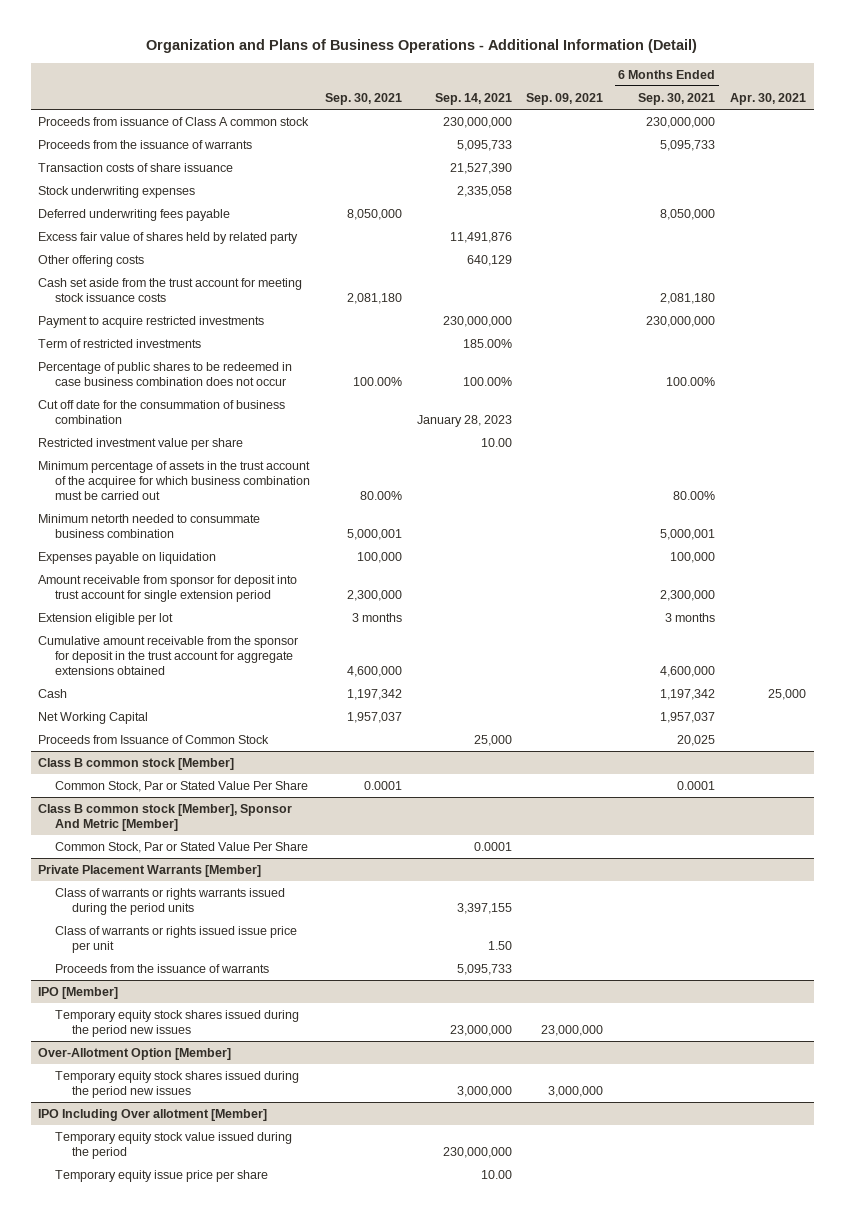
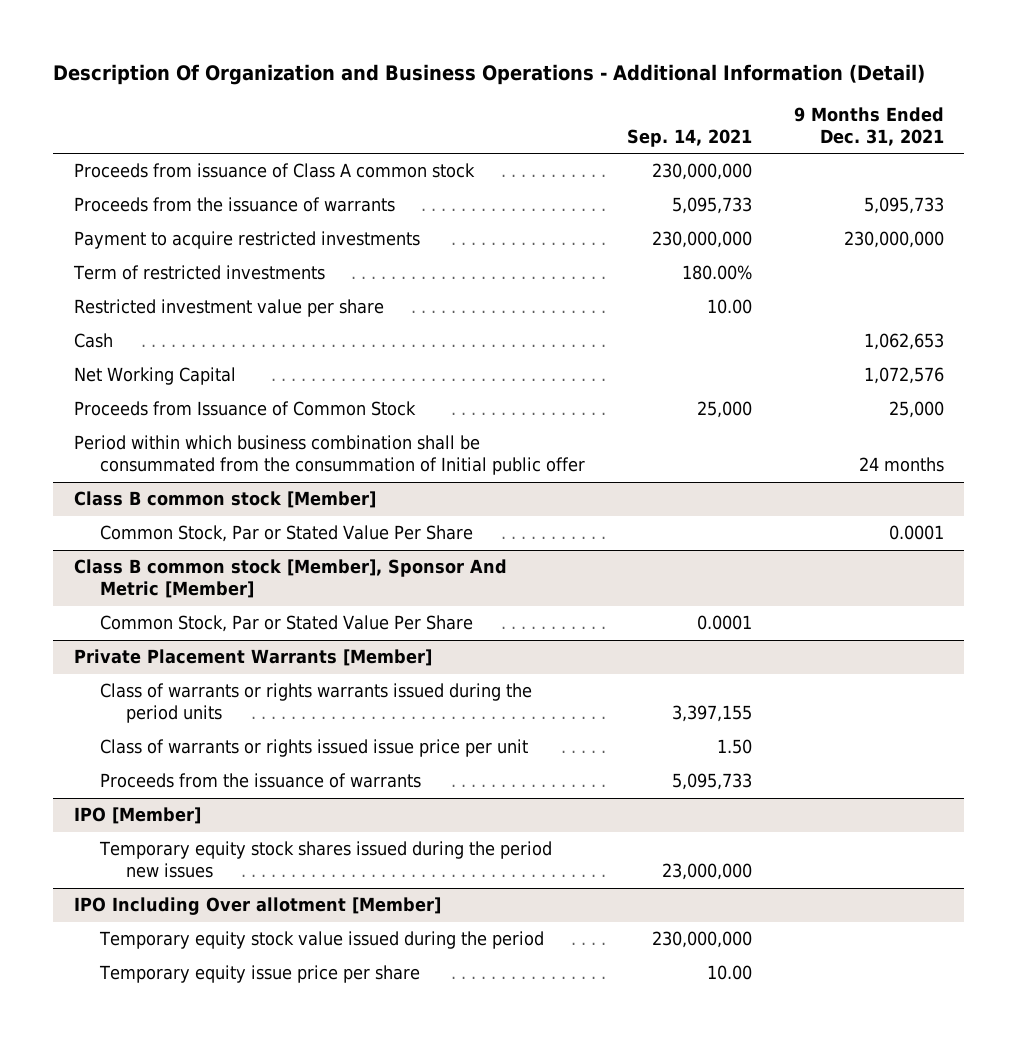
- Organization and Plans of Business Operations - Additional Information (Detail)
+ Description Of Organization and Business Operations - Additional Information (Detail)
- | Sep. 30, 2021 | Sep. 14, 2021 | Sep. 09, 2021 | 6 Months Ended Sep. 30, 2021 | Apr. 30, 2021
+ | Sep. 14, 2021 | 9 Months Ended Dec. 31, 2021
- Transaction costs of share issuance | | 21,527,390 | | |
- Stock underwriting expenses | | 2,335,058 | | |
- Deferred underwriting fees payable | 8,050,000 | | | 8,050,000 |
- Excess fair value of shares held by related party | | 11,491,876 | | |
- Other offering costs | | 640,129 | | |
- Cash set aside from the trust account for meeting stock issuance costs | 2,081,180 | | | 2,081,180 |
- Term of restricted investments | | 185.00% | | |
- Percentage of public shares to be redeemed in case business combination does not occur | 100.00% | 100.00% | | 100.00% |
- Cut off date for the consummation of business combination | | January 28, 2023 | | |
+ Term of restricted investments | 180.00% |
- Minimum percentage of assets in the trust account of the acquiree for which business combination must be carried out | 80.00% | | | 80.00% |
- Minimum netorth needed to consummate business combination | 5,000,001 | | | 5,000,001 |
- Expenses payable on liquidation | 100,000 | | | 100,000 |
- Amount receivable from sponsor for deposit into trust account for single extension period | 2,300,000 | | | 2,300,000 |
- Extension eligible per lot | 3 months | | | 3 months |
- Cumulative amount receivable from the sponsor for deposit in the trust account for aggregate extensions obtained | 4,600,000 | | | 4,600,000 |
+ Period within which business combination shall be consummated from the consummation of Initial public offer | | 24 months
- Over-Allotment Option [Member]
- Temporary equity stock shares issued during the period new issues | | 3,000,000 | 3,000,000 | |

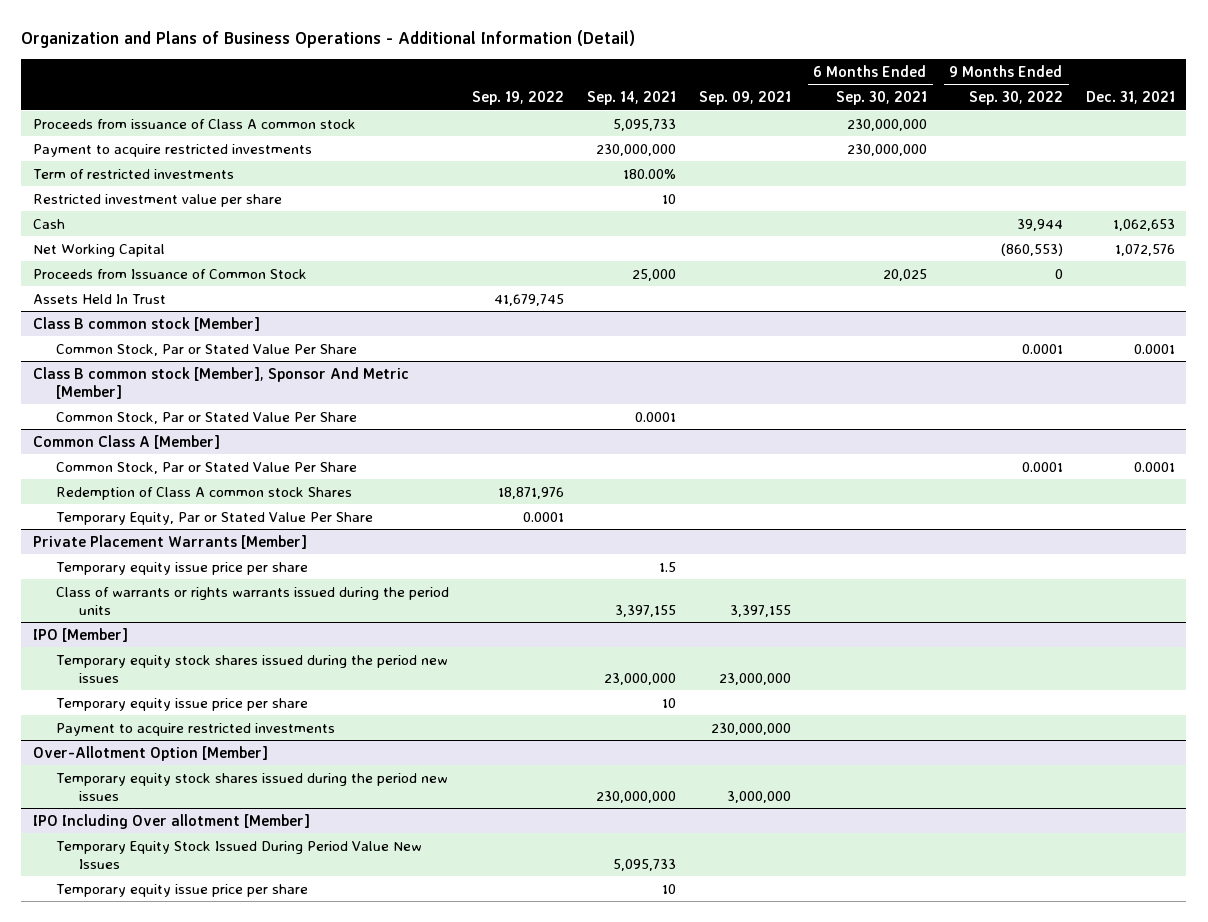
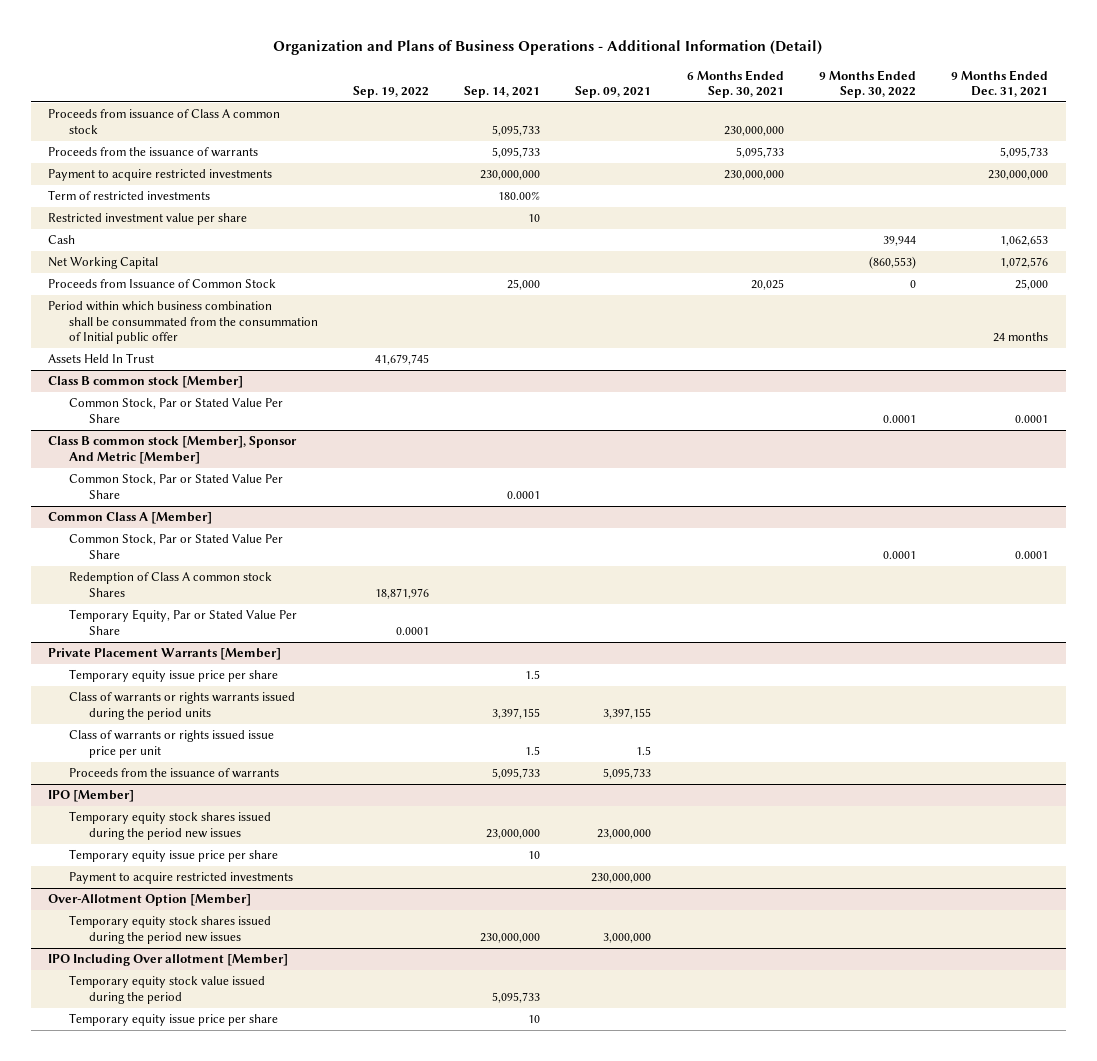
- | Sep. 19, 2022 | Sep. 14, 2021 | Sep. 09, 2021 | 6 Months Ended Sep. 30, 2021 | 9 Months Ended Sep. 30, 2022 | Dec. 31, 2021
+ | Sep. 19, 2022 | Sep. 14, 2021 | Sep. 09, 2021 | 6 Months Ended Sep. 30, 2021 | 9 Months Ended Sep. 30, 2022 | 9 Months Ended Dec. 31, 2021
+ Proceeds from the issuance of warrants | | 5,095,733 | | 5,095,733 | | 5,095,733
+ Period within which business combination shall be consummated from the consummation of Initial public offer | | | | | | 24 months
@ Private Placement Warrants [Member]
+ Class of warrants or rights issued issue price per unit | | 1.5 | 1.5 | | |
+ Proceeds from the issuance of warrants | | 5,095,733 | 5,095,733 | | |
@ IPO Including Over allotment [Member]
- Temporary Equity Stock Issued During Period Value New Issues | | 5,095,733 | | | |
+ Temporary equity stock value issued during the period | | 5,095,733 | | | |

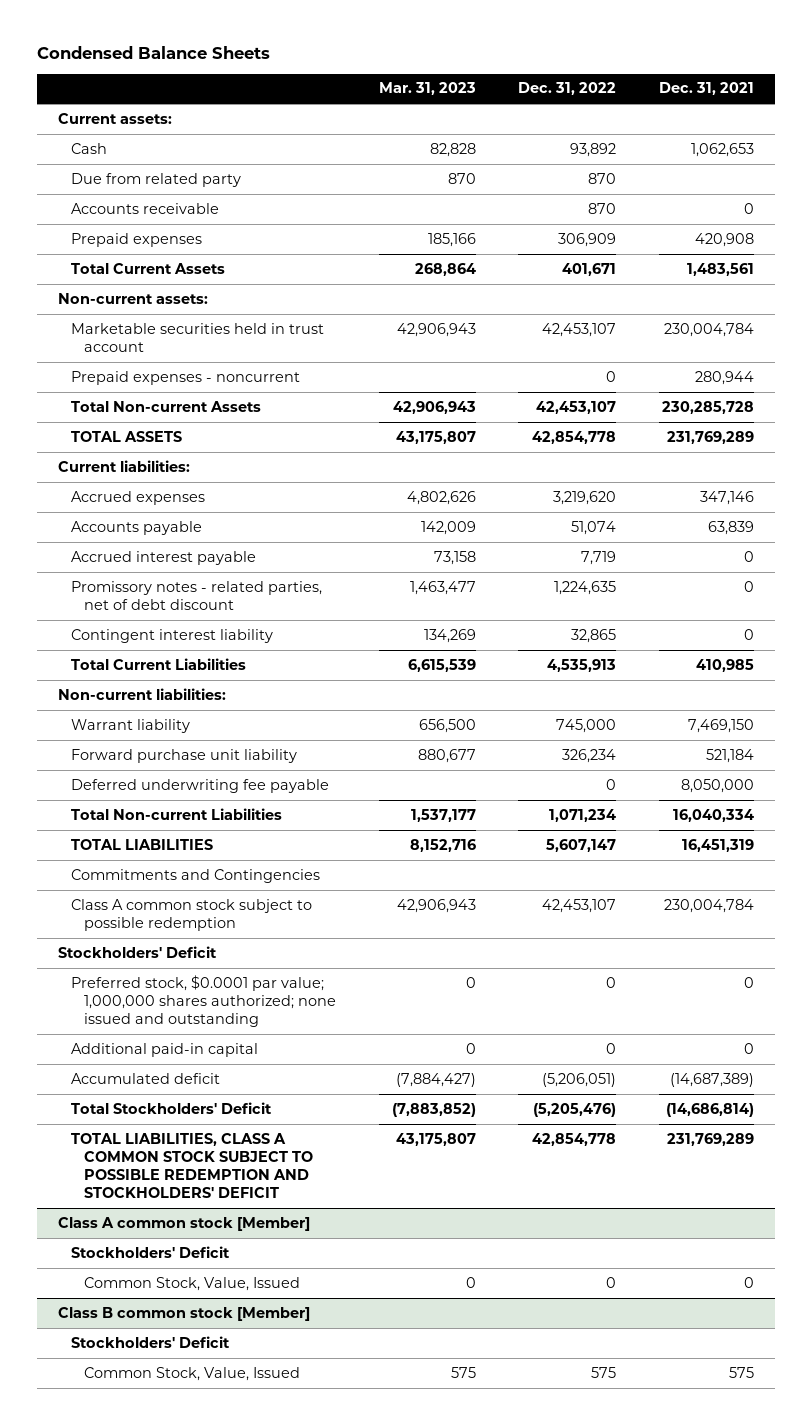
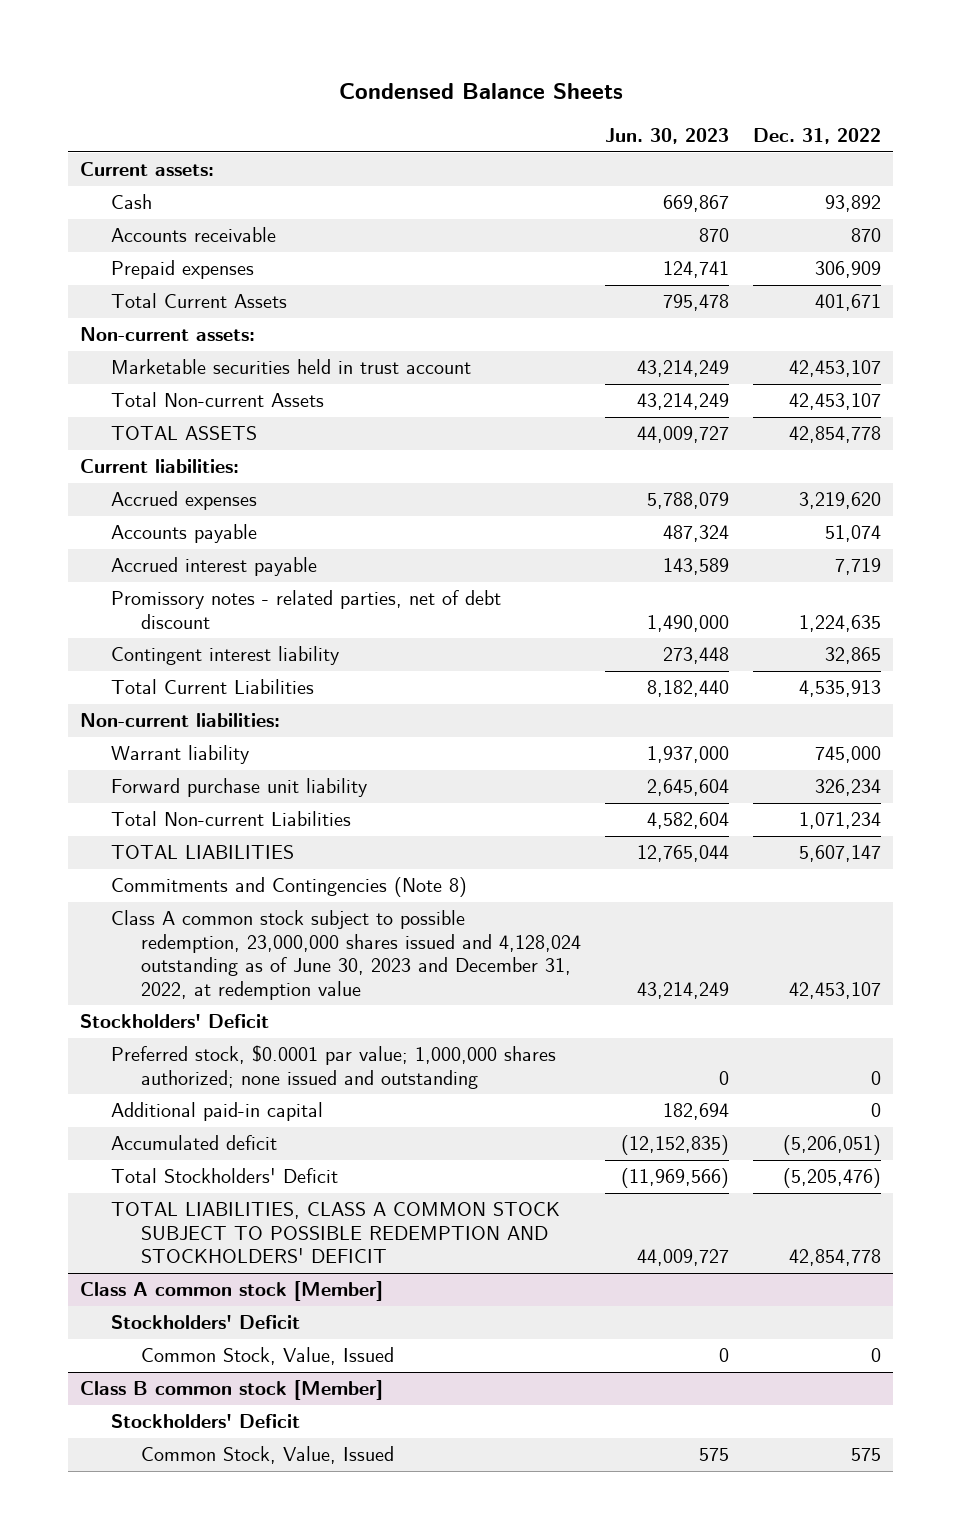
- | Mar. 31, 2023 | Dec. 31, 2022 | Dec. 31, 2021
+ | Jun. 30, 2023 | Dec. 31, 2022
- Due from related party | 870 | 870 |
- Prepaid expenses - noncurrent | | 0 | 280,944
- Deferred underwriting fee payable | | 0 | 8,050,000
- Commitments and Contingencies
- Class A common stock subject to possible redemption | 42,906,943 | 42,453,107 | 230,004,784
+ Commitments and Contingencies (Note 8)
+ Class A common stock subject to possible redemption, 23,000,000 shares issued and 4,128,024 outstanding as of June 30, 2023 and December 31, 2022, at redemption value | 43,214,249 | 42,453,107

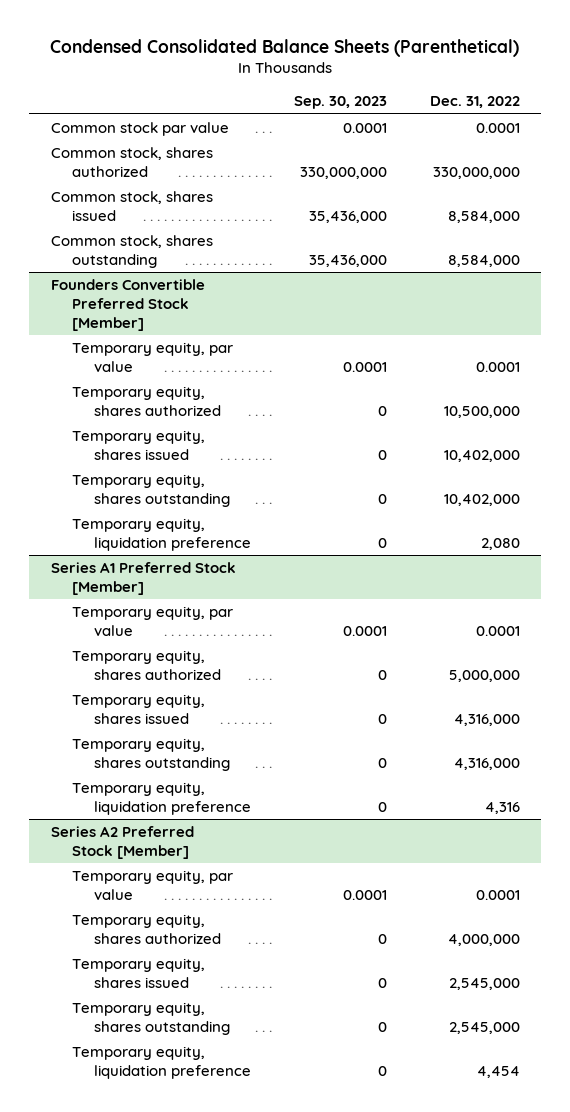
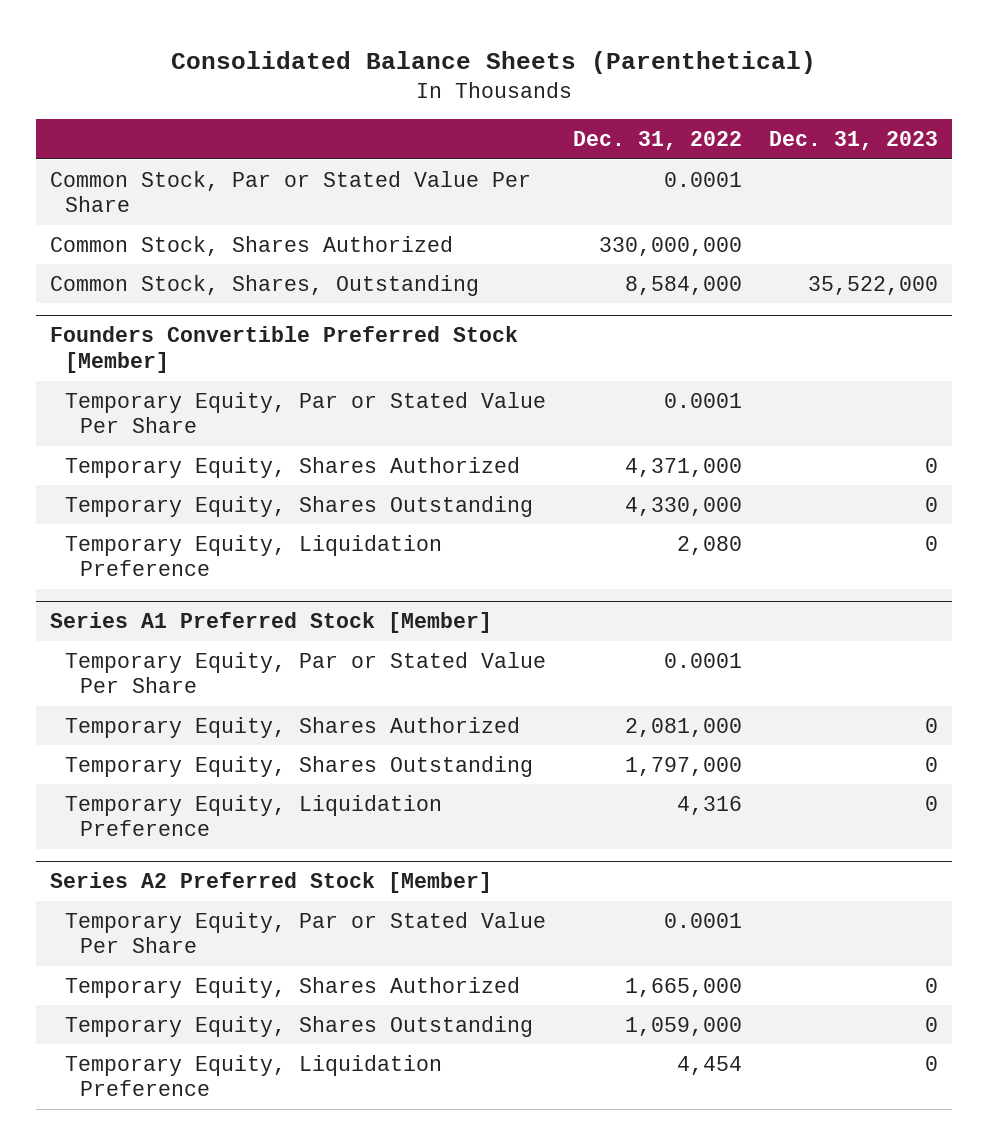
- Condensed Consolidated Balance Sheets (Parenthetical)
+ Consolidated Balance Sheets (Parenthetical)
- | Sep. 30, 2023 | Dec. 31, 2022
+ | Dec. 31, 2022 | Dec. 31, 2023
- Common stock par value | 0.0001 | 0.0001
- Common stock, shares authorized | 330,000,000 | 330,000,000
- Common stock, shares issued | 35,436,000 | 8,584,000
- Common stock, shares outstanding | 35,436,000 | 8,584,000
+ Common Stock, Par or Stated Value Per Share | 0.0001 |
+ Common Stock, Shares Authorized | 330,000,000 |
+ Common Stock, Shares, Outstanding | 8,584,000 | 35,522,000
@ Founders Convertible Preferred Stock [Member]
- Temporary equity, par value | 0.0001 | 0.0001
- Temporary equity, shares authorized | 0 | 10,500,000
- Temporary equity, shares issued | 0 | 10,402,000
- Temporary equity, shares outstanding | 0 | 10,402,000
- Temporary equity, liquidation preference | 0 | 2,080
+ Temporary Equity, Par or Stated Value Per Share | 0.0001 |
+ Temporary Equity, Shares Authorized | 4,371,000 | 0
+ Temporary Equity, Shares Outstanding | 4,330,000 | 0
+ Temporary Equity, Liquidation Preference | 2,080 | 0
@ Series A1 Preferred Stock [Member]
- Temporary equity, par value | 0.0001 | 0.0001
- Temporary equity, shares authorized | 0 | 5,000,000
- Temporary equity, shares issued | 0 | 4,316,000
- Temporary equity, shares outstanding | 0 | 4,316,000
- Temporary equity, liquidation preference | 0 | 4,316
+ Temporary Equity, Par or Stated Value Per Share | 0.0001 |
+ Temporary Equity, Shares Authorized | 2,081,000 | 0
+ Temporary Equity, Shares Outstanding | 1,797,000 | 0
+ Temporary Equity, Liquidation Preference | 4,316 | 0
@ Series A2 Preferred Stock [Member]
- Temporary equity, par value | 0.0001 | 0.0001
- Temporary equity, shares authorized | 0 | 4,000,000
- Temporary equity, shares issued | 0 | 2,545,000
- Temporary equity, shares outstanding | 0 | 2,545,000
- Temporary equity, liquidation preference | 0 | 4,454
+ Temporary Equity, Par or Stated Value Per Share | 0.0001 |
+ Temporary Equity, Shares Authorized | 1,665,000 | 0
+ Temporary Equity, Shares Outstanding | 1,059,000 | 0
+ Temporary Equity, Liquidation Preference | 4,454 | 0

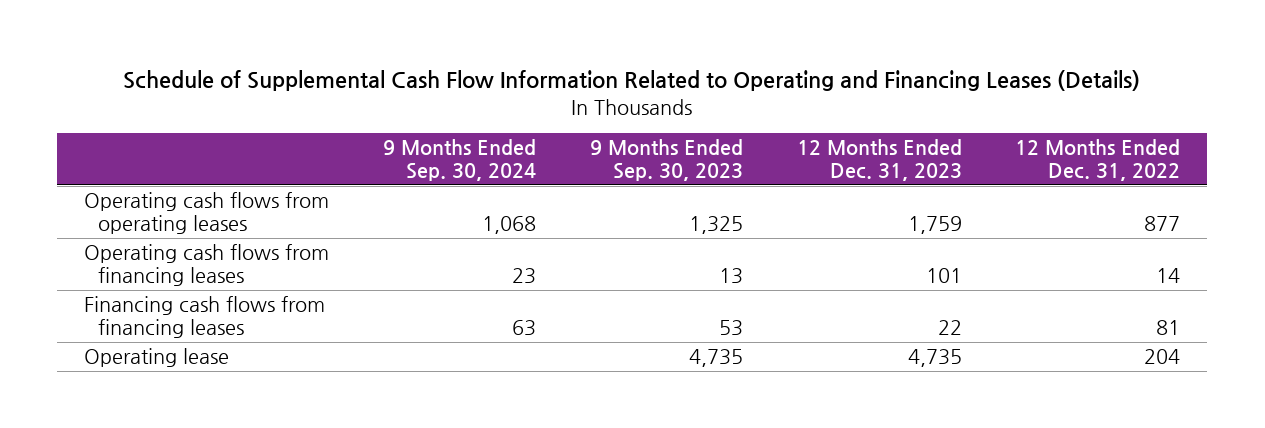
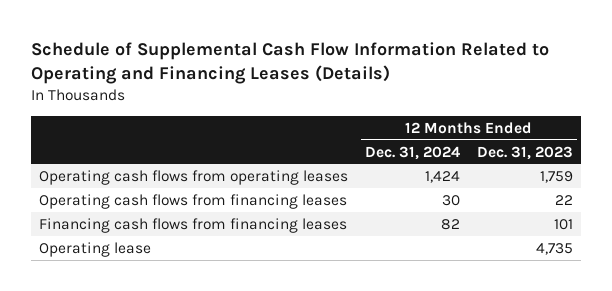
- | 9 Months Ended Sep. 30, 2024 | 9 Months Ended Sep. 30, 2023 | 12 Months Ended Dec. 31, 2023 | 12 Months Ended Dec. 31, 2022
+ | 12 Months Ended Dec. 31, 2024 | 12 Months Ended Dec. 31, 2023
- Operating cash flows from financing leases | 23 | 13 | 101 | 14
- Financing cash flows from financing leases | 63 | 53 | 22 | 81
+ Operating cash flows from financing leases | 30 | 22
+ Financing cash flows from financing leases | 82 | 101

